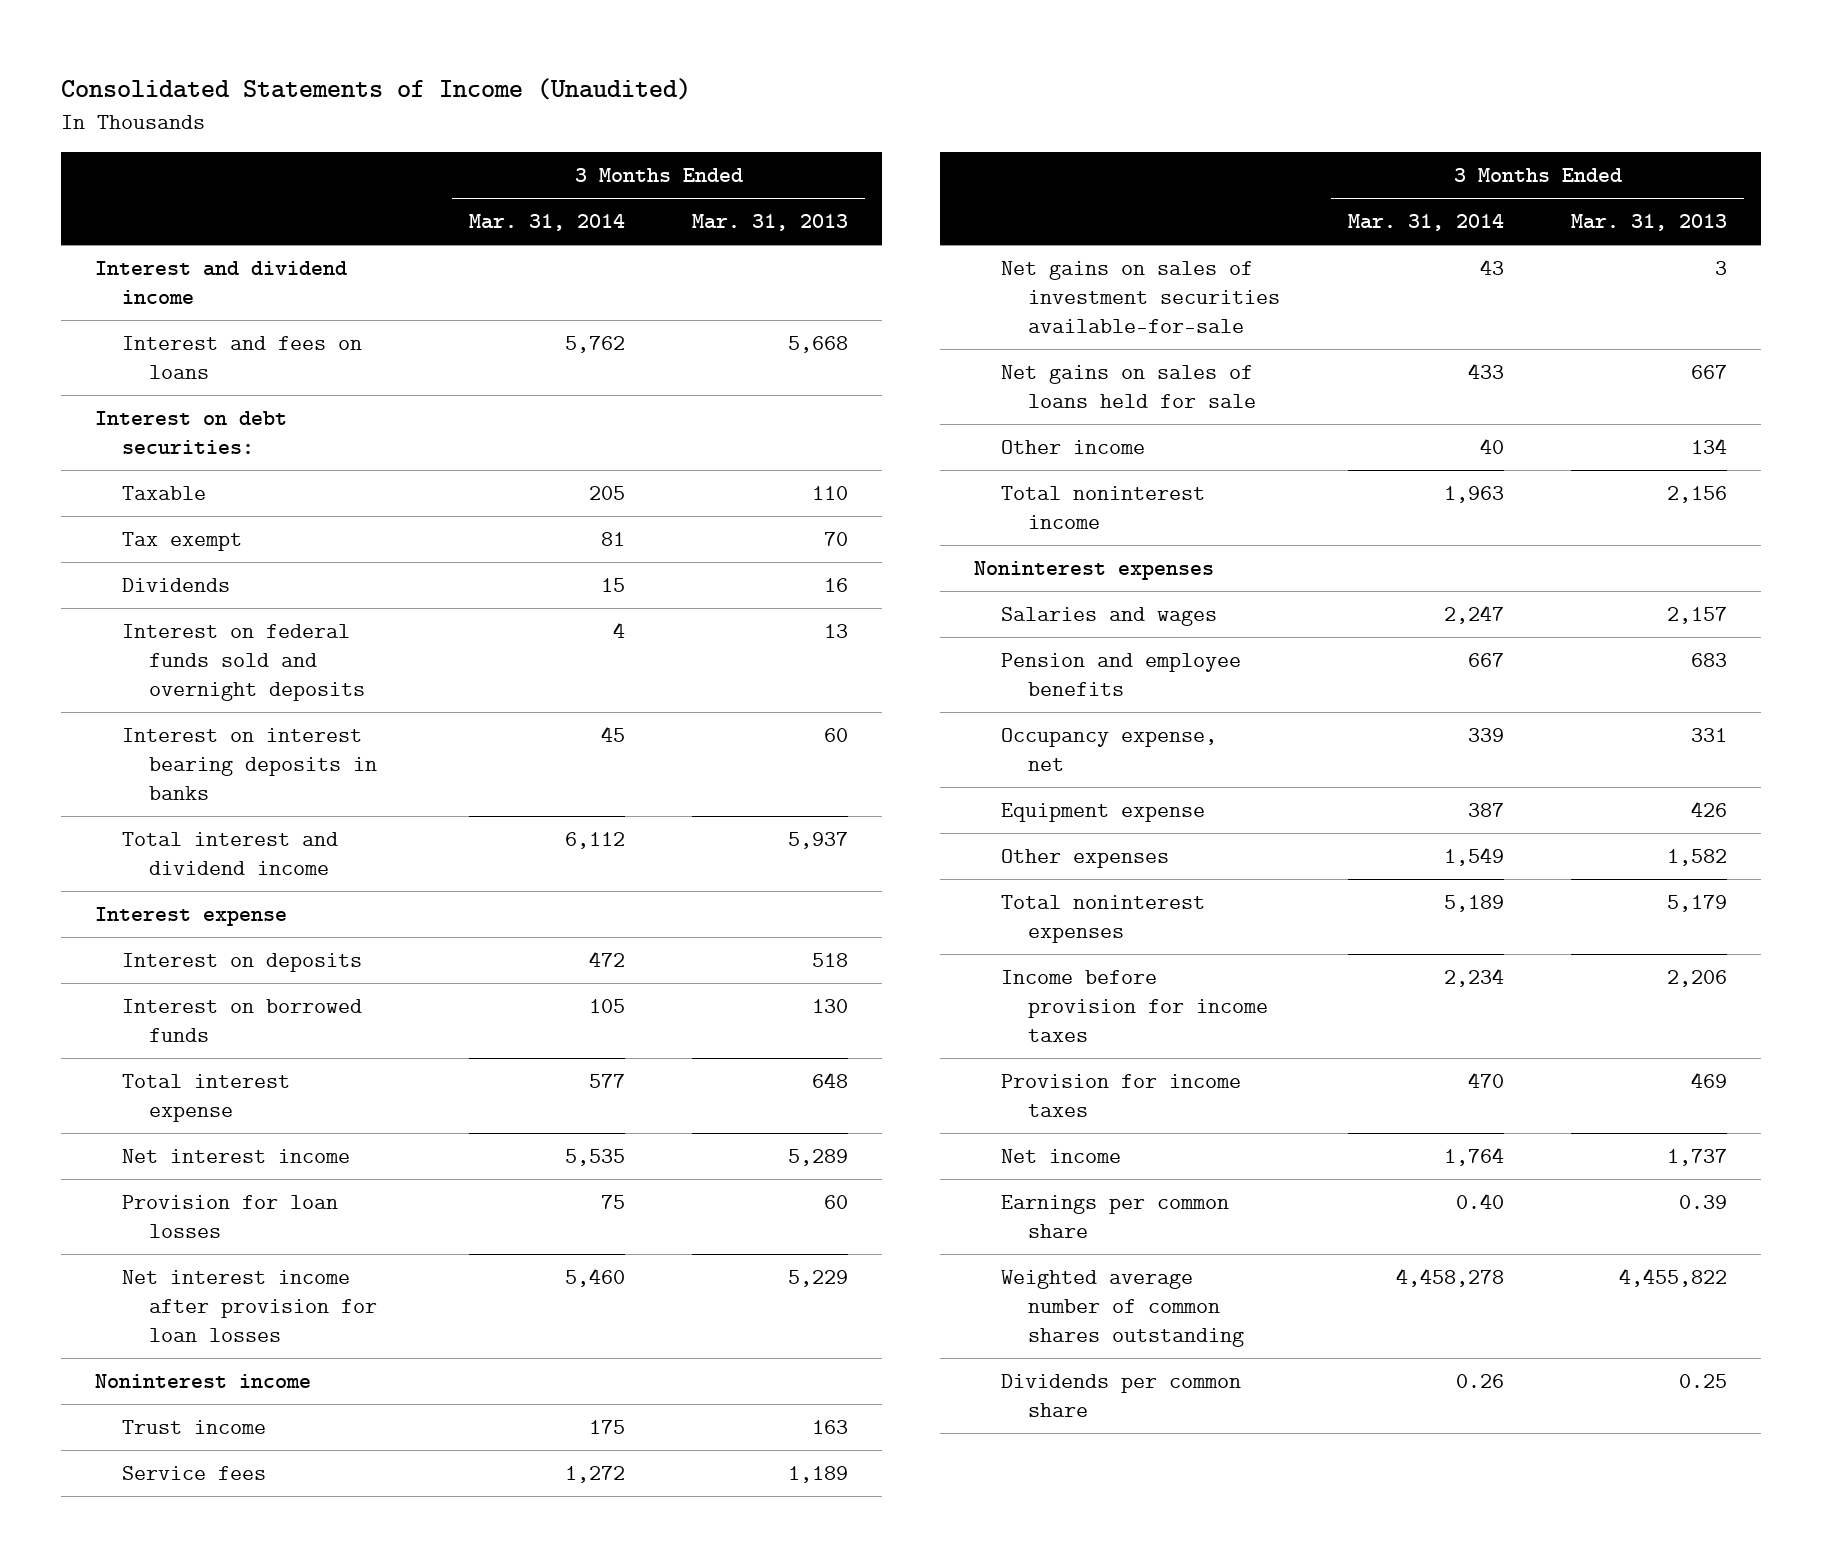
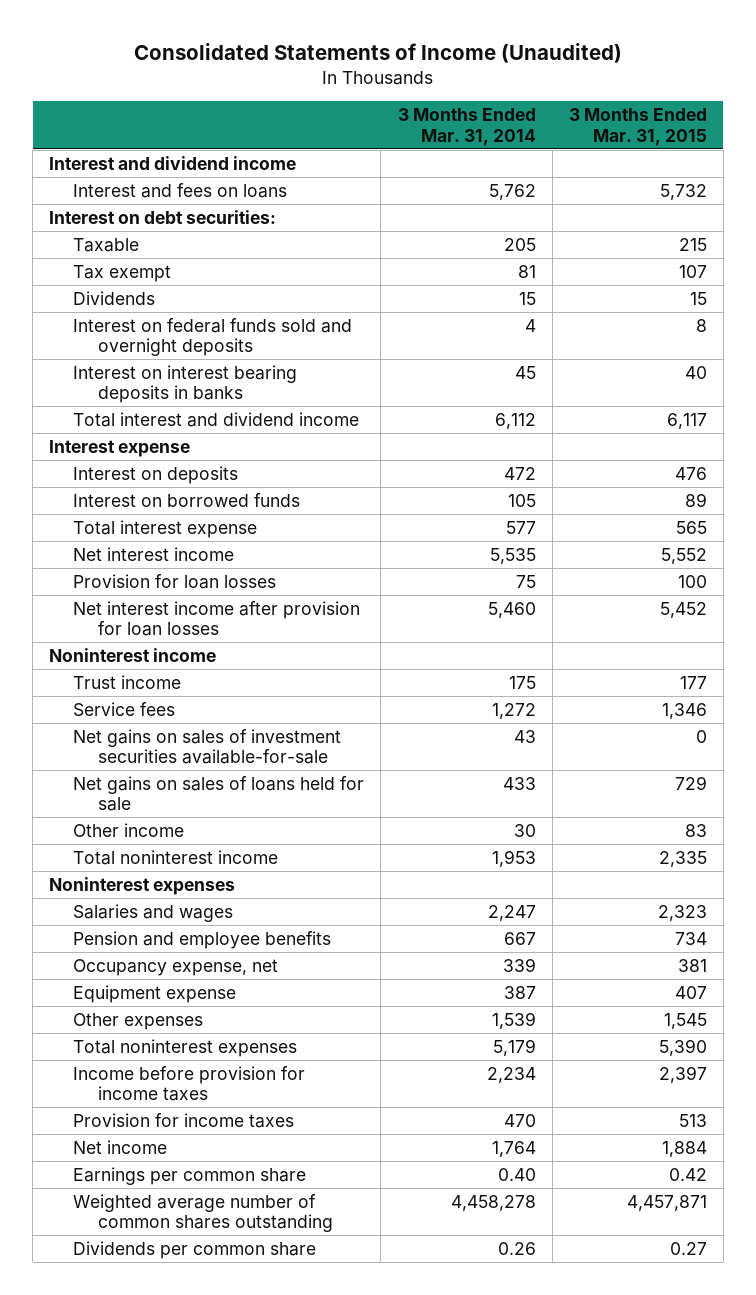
- | 3 Months Ended Mar. 31, 2014 | 3 Months Ended Mar. 31, 2013
+ | 3 Months Ended Mar. 31, 2014 | 3 Months Ended Mar. 31, 2015
- Other income | 40 | 134
- Total noninterest income | 1,963 | 2,156
+ Other income | 30 | 83
+ Total noninterest income | 1,953 | 2,335
- Other expenses | 1,549 | 1,582
- Total noninterest expenses | 5,189 | 5,179
+ Other expenses | 1,539 | 1,545
+ Total noninterest expenses | 5,179 | 5,390

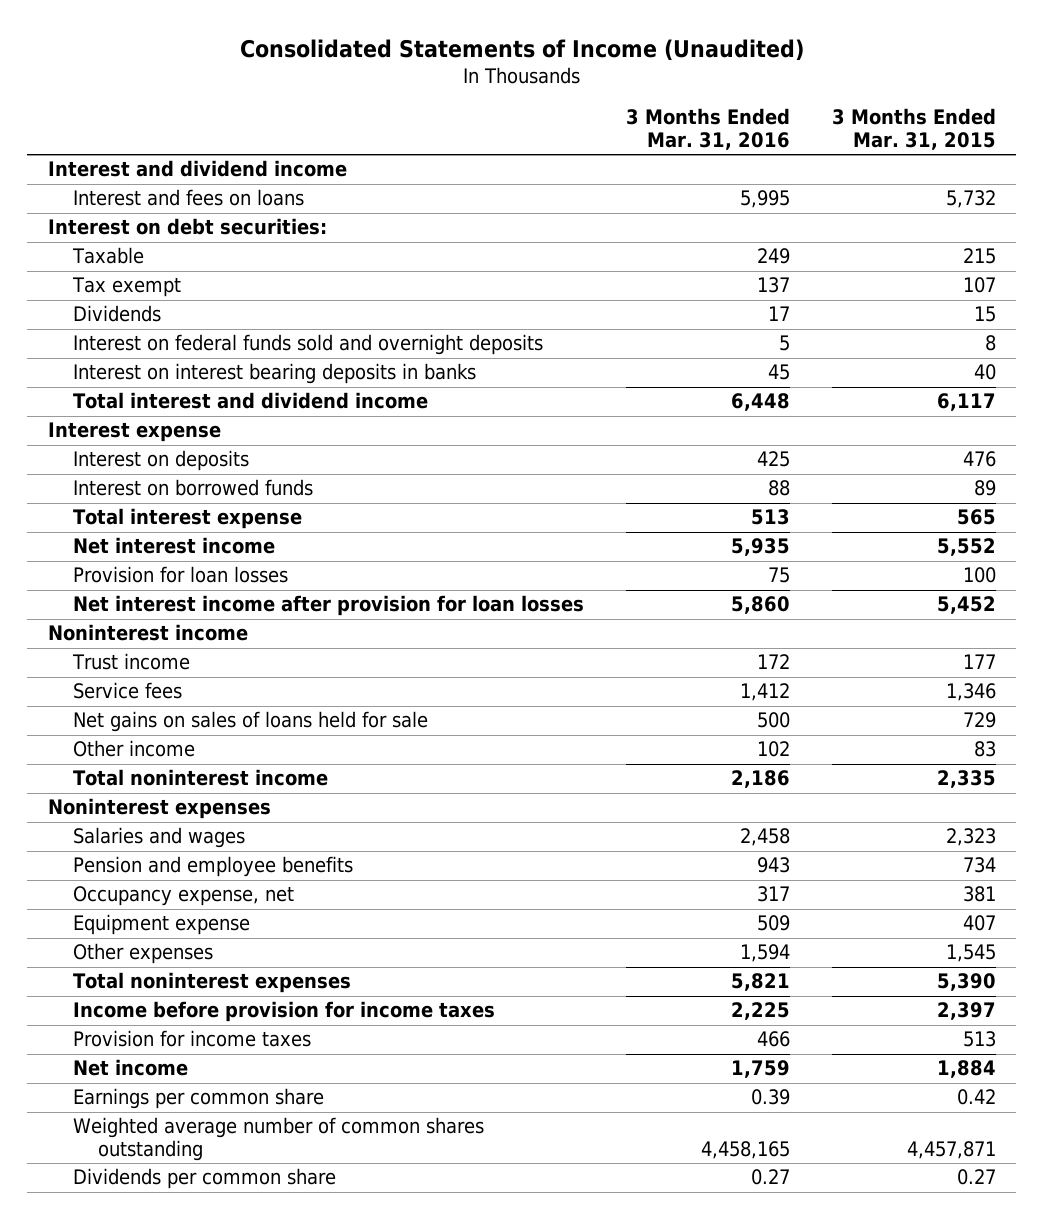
- | 3 Months Ended Mar. 31, 2014 | 3 Months Ended Mar. 31, 2015
+ | 3 Months Ended Mar. 31, 2016 | 3 Months Ended Mar. 31, 2015
- Net gains on sales of investment securities available-for-sale | 43 | 0

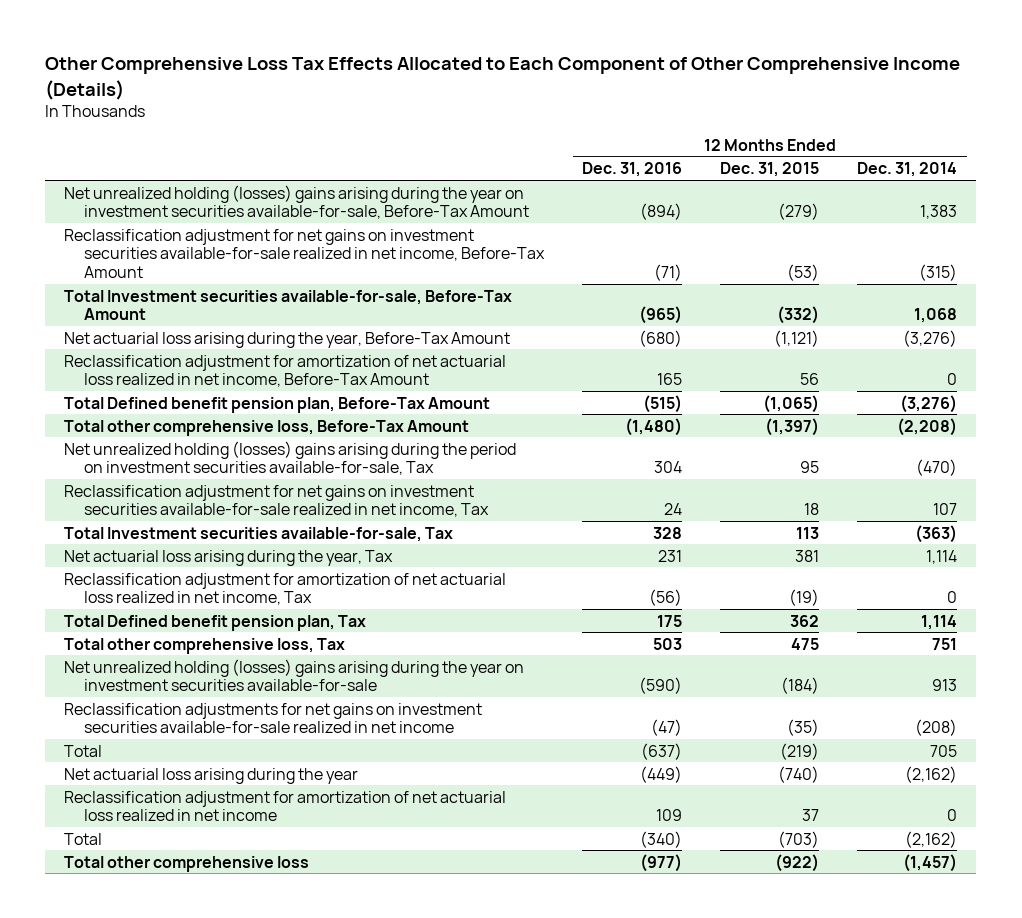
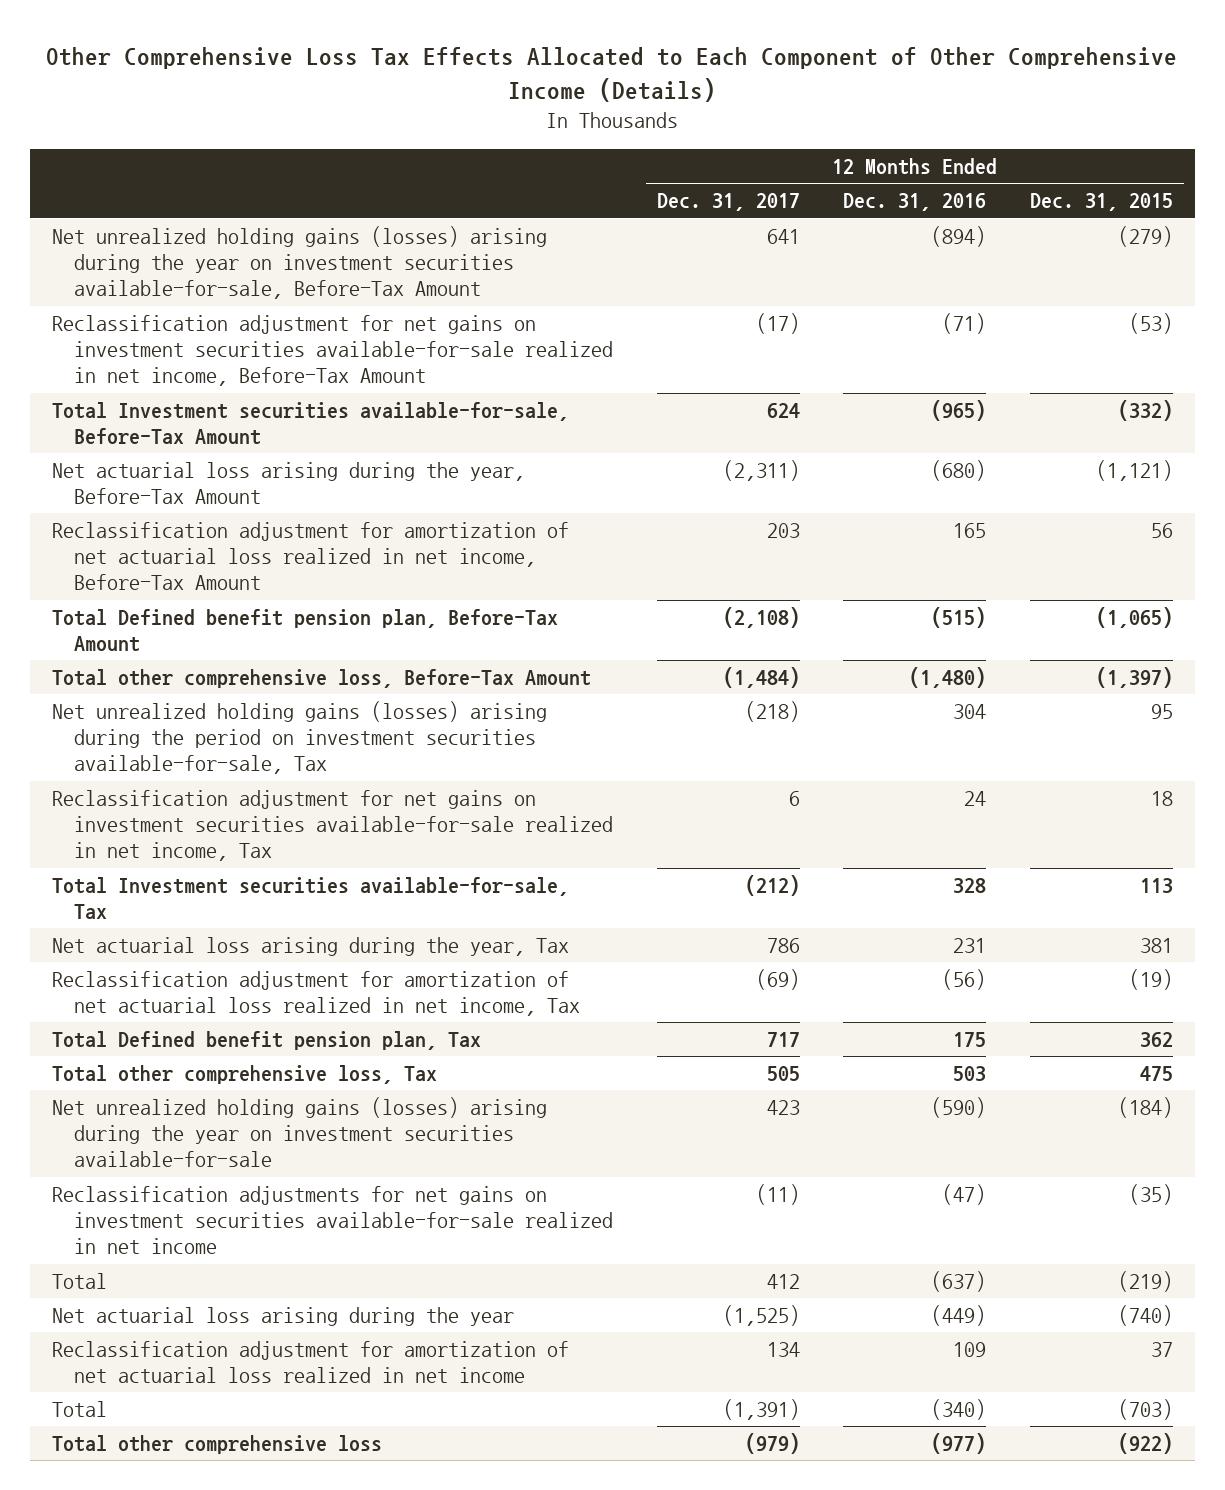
- | 12 Months Ended Dec. 31, 2016 | 12 Months Ended Dec. 31, 2015 | 12 Months Ended Dec. 31, 2014
+ | 12 Months Ended Dec. 31, 2017 | 12 Months Ended Dec. 31, 2016 | 12 Months Ended Dec. 31, 2015
- Net unrealized holding (losses) gains arising during the year on investment securities available-for-sale, Before-Tax Amount | (894) | (279) | 1,383
+ Net unrealized holding gains (losses) arising during the year on investment securities available-for-sale, Before-Tax Amount | 641 | (894) | (279)
- Net unrealized holding (losses) gains arising during the period on investment securities available-for-sale, Tax | 304 | 95 | (470)
+ Net unrealized holding gains (losses) arising during the period on investment securities available-for-sale, Tax | (218) | 304 | 95
- Net unrealized holding (losses) gains arising during the year on investment securities available-for-sale | (590) | (184) | 913
+ Net unrealized holding gains (losses) arising during the year on investment securities available-for-sale | 423 | (590) | (184)

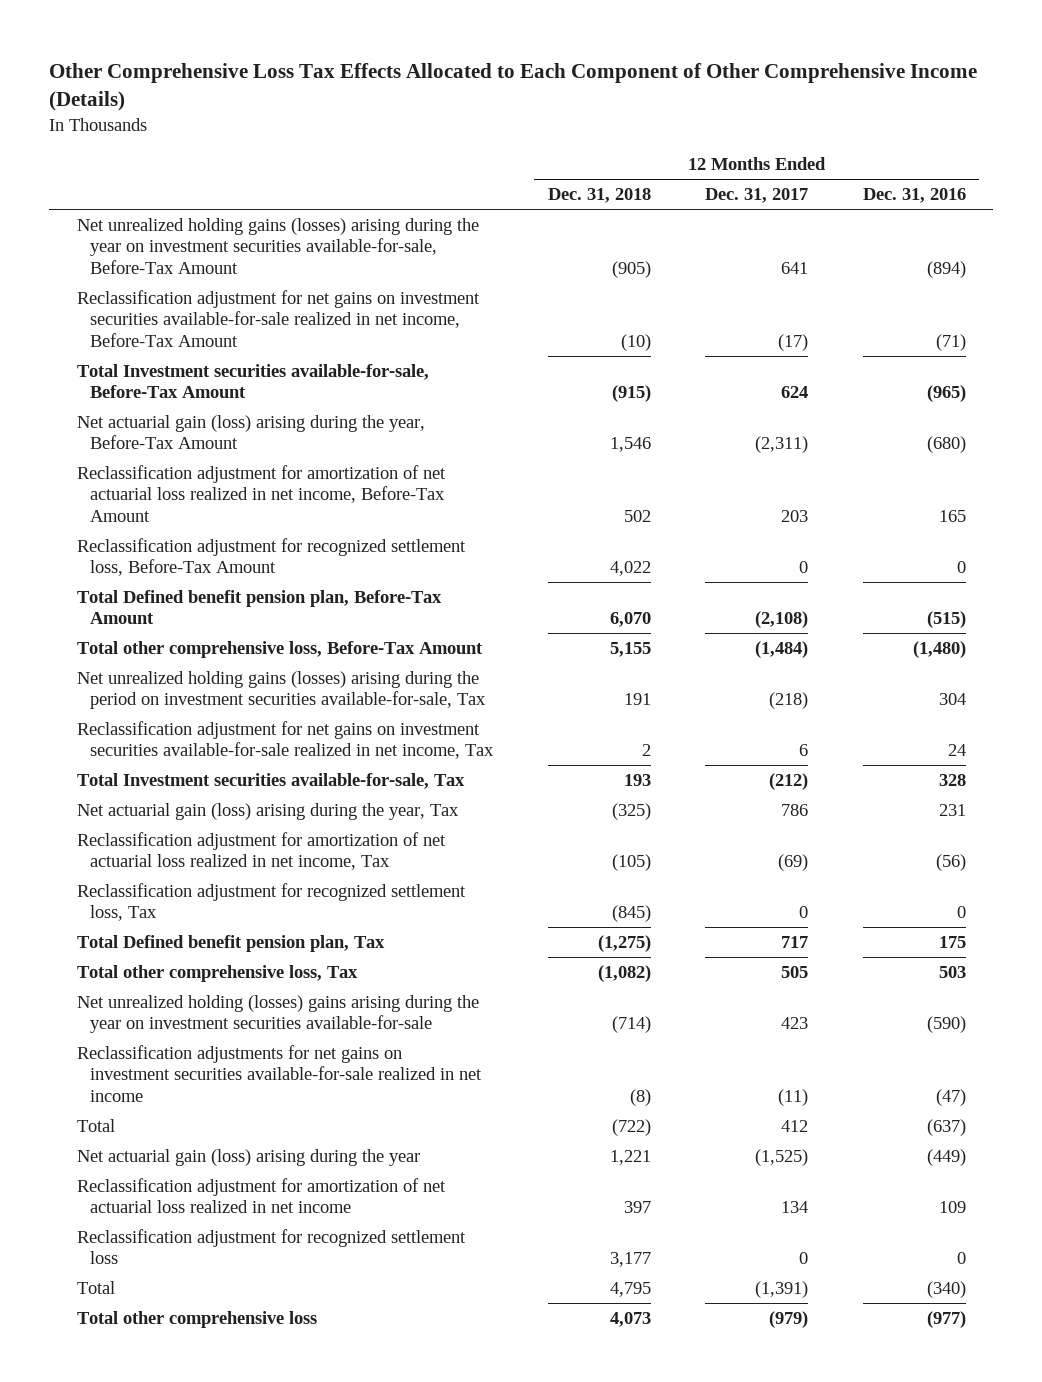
- | 12 Months Ended Dec. 31, 2017 | 12 Months Ended Dec. 31, 2016 | 12 Months Ended Dec. 31, 2015
+ | 12 Months Ended Dec. 31, 2018 | 12 Months Ended Dec. 31, 2017 | 12 Months Ended Dec. 31, 2016
- Net actuarial loss arising during the year, Before-Tax Amount | (2,311) | (680) | (1,121)
+ Net actuarial gain (loss) arising during the year, Before-Tax Amount | 1,546 | (2,311) | (680)
+ Reclassification adjustment for recognized settlement loss, Before-Tax Amount | 4,022 | 0 | 0
- Net actuarial loss arising during the year, Tax | 786 | 231 | 381
+ Net actuarial gain (loss) arising during the year, Tax | (325) | 786 | 231
+ Reclassification adjustment for recognized settlement loss, Tax | (845) | 0 | 0
- Net unrealized holding gains (losses) arising during the year on investment securities available-for-sale | 423 | (590) | (184)
+ Net unrealized holding (losses) gains arising during the year on investment securities available-for-sale | (714) | 423 | (590)
- Net actuarial loss arising during the year | (1,525) | (449) | (740)
+ Net actuarial gain (loss) arising during the year | 1,221 | (1,525) | (449)
+ Reclassification adjustment for recognized settlement loss | 3,177 | 0 | 0

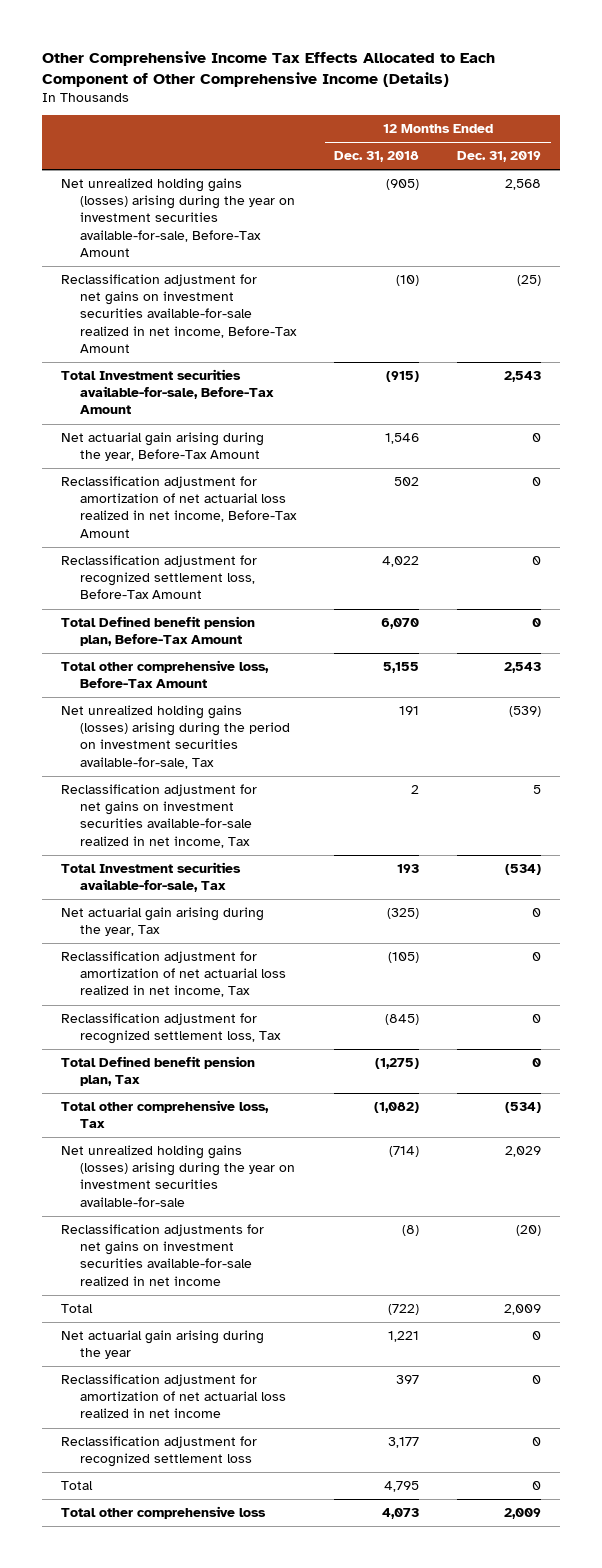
- Other Comprehensive Loss Tax Effects Allocated to Each Component of Other Comprehensive Income (Details)
+ Other Comprehensive Income Tax Effects Allocated to Each Component of Other Comprehensive Income (Details)
- | 12 Months Ended Dec. 31, 2018 | 12 Months Ended Dec. 31, 2017 | 12 Months Ended Dec. 31, 2016
+ | 12 Months Ended Dec. 31, 2018 | 12 Months Ended Dec. 31, 2019
- Net actuarial gain (loss) arising during the year, Before-Tax Amount | 1,546 | (2,311) | (680)
+ Net actuarial gain arising during the year, Before-Tax Amount | 1,546 | 0
- Net actuarial gain (loss) arising during the year, Tax | (325) | 786 | 231
+ Net actuarial gain arising during the year, Tax | (325) | 0
- Net unrealized holding (losses) gains arising during the year on investment securities available-for-sale | (714) | 423 | (590)
+ Net unrealized holding gains (losses) arising during the year on investment securities available-for-sale | (714) | 2,029
- Net actuarial gain (loss) arising during the year | 1,221 | (1,525) | (449)
+ Net actuarial gain arising during the year | 1,221 | 0

